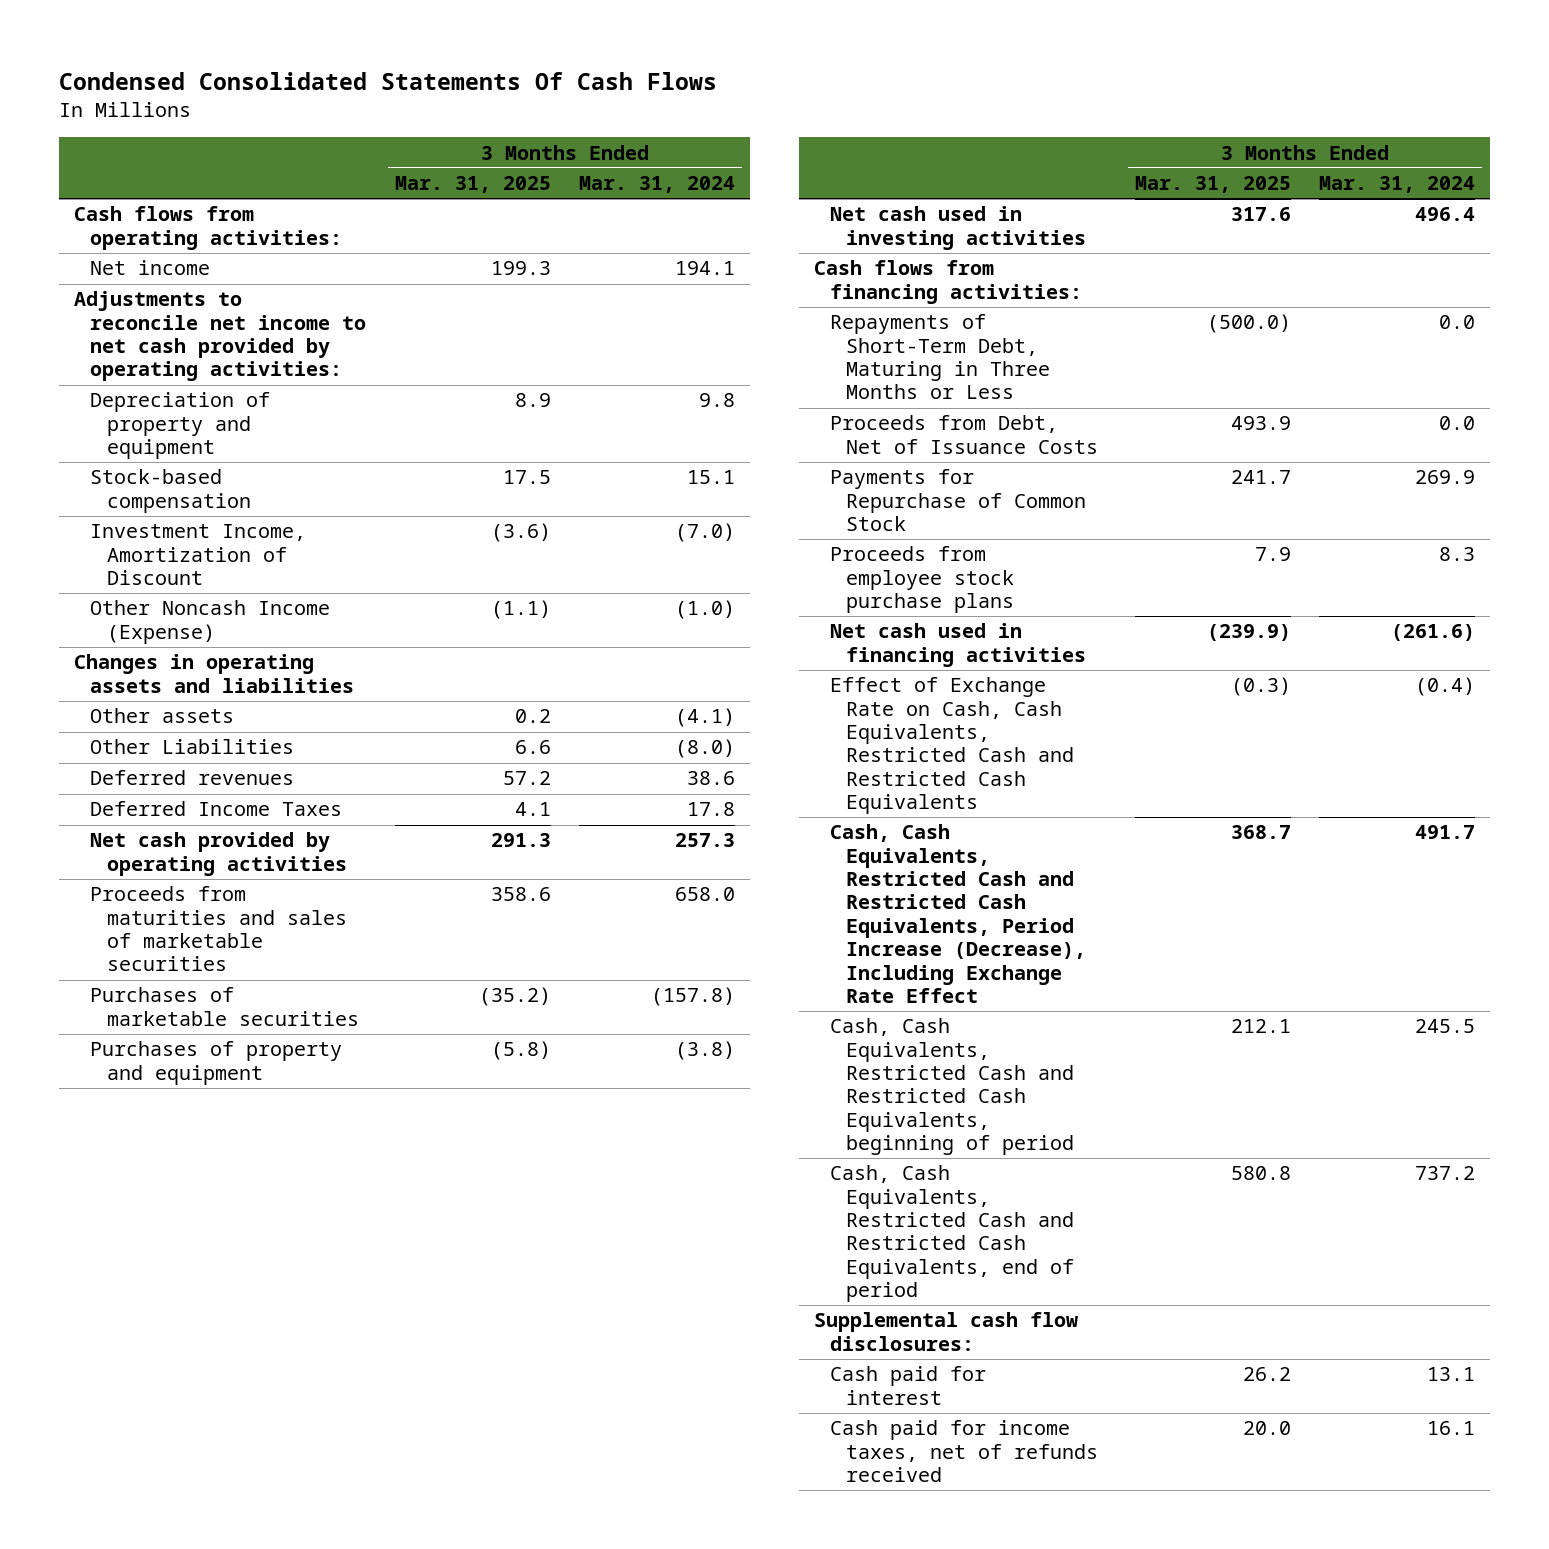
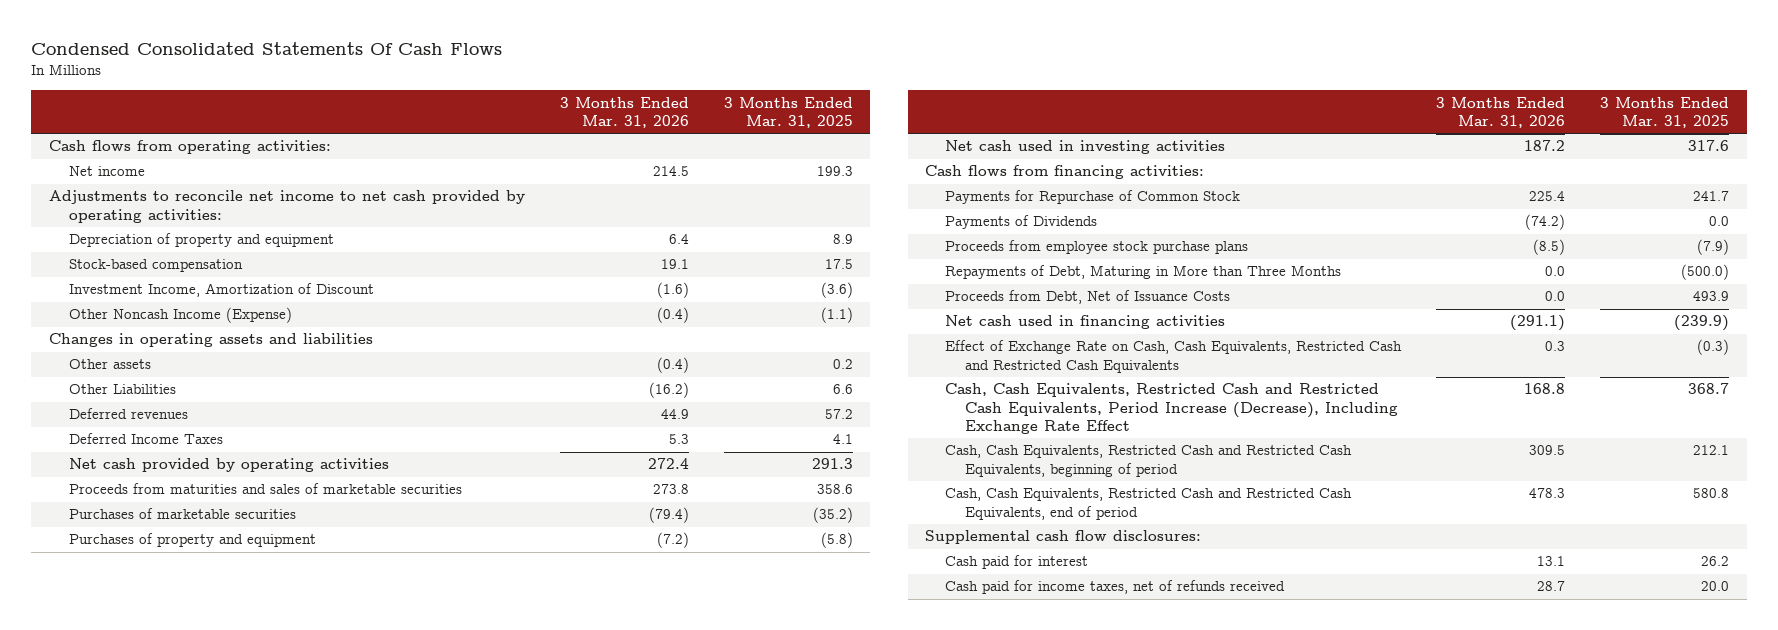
- | 3 Months Ended Mar. 31, 2025 | 3 Months Ended Mar. 31, 2024
+ | 3 Months Ended Mar. 31, 2026 | 3 Months Ended Mar. 31, 2025
- Repayments of Short-Term Debt, Maturing in Three Months or Less | (500.0) | 0.0
- Proceeds from employee stock purchase plans | 7.9 | 8.3
+ Payments of Dividends | (74.2) | 0.0
+ Proceeds from employee stock purchase plans | (8.5) | (7.9)
+ Repayments of Debt, Maturing in More than Three Months | 0.0 | (500.0)
moved down: Proceeds from Debt, Net of Issuance Costs | 0.0 | 493.9

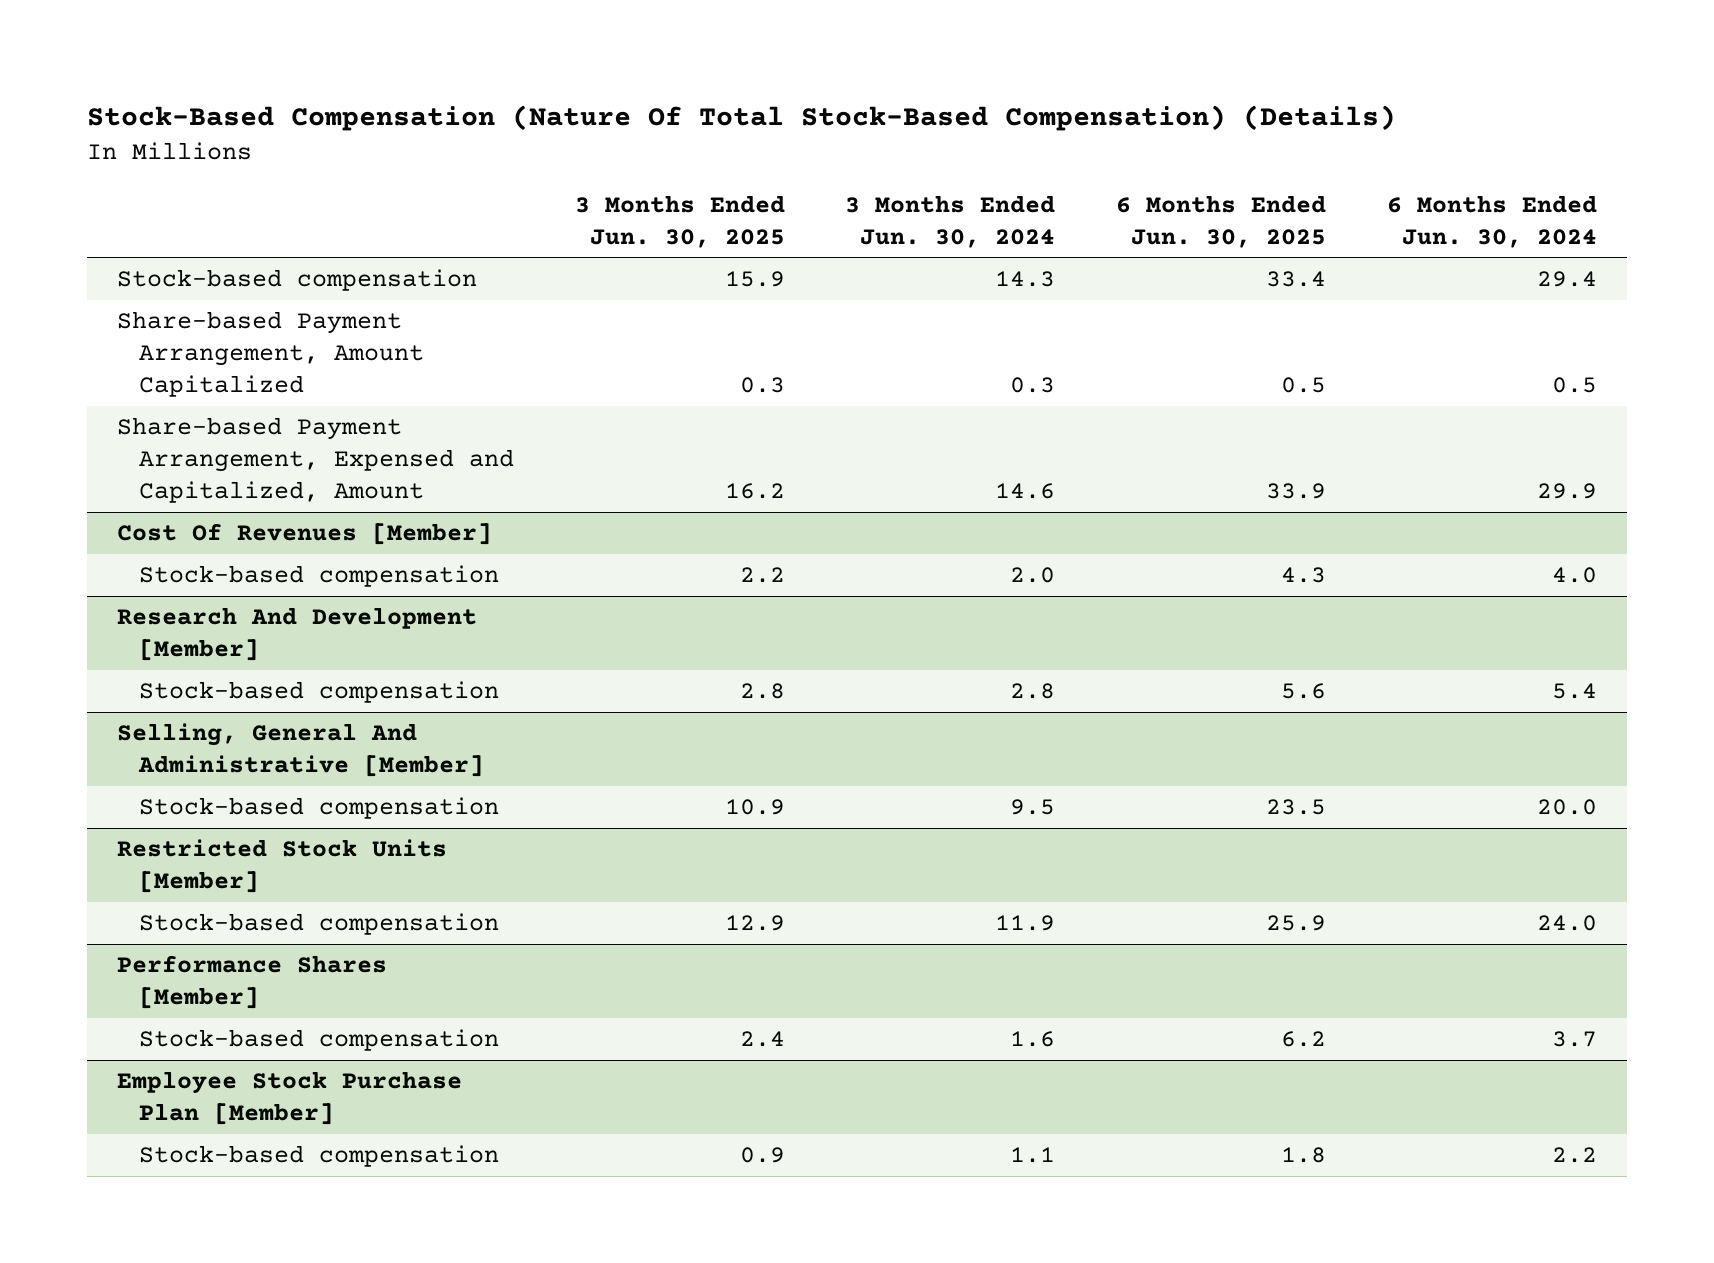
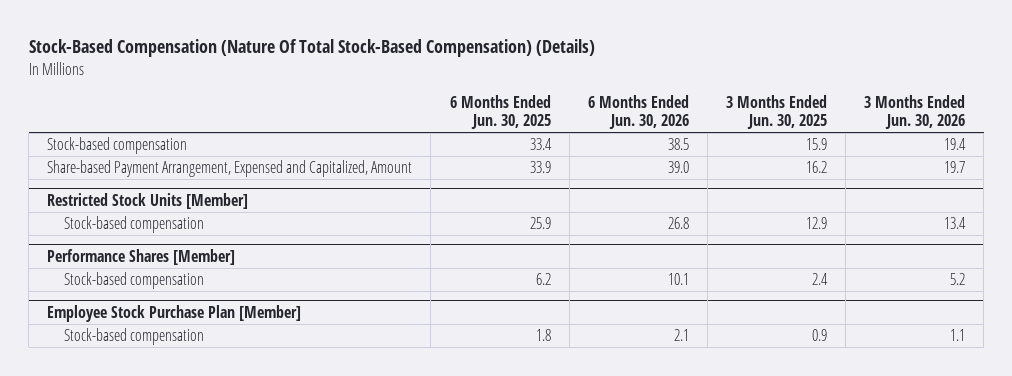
- | 3 Months Ended Jun. 30, 2025 | 3 Months Ended Jun. 30, 2024 | 6 Months Ended Jun. 30, 2025 | 6 Months Ended Jun. 30, 2024
+ | 6 Months Ended Jun. 30, 2025 | 6 Months Ended Jun. 30, 2026 | 3 Months Ended Jun. 30, 2025 | 3 Months Ended Jun. 30, 2026
- Share-based Payment Arrangement, Amount Capitalized | 0.3 | 0.3 | 0.5 | 0.5
- Cost Of Revenues [Member]
- Stock-based compensation | 2.2 | 2.0 | 4.3 | 4.0
- Research And Development [Member]
- Stock-based compensation | 2.8 | 2.8 | 5.6 | 5.4
- Selling, General And Administrative [Member]
- Stock-based compensation | 10.9 | 9.5 | 23.5 | 20.0

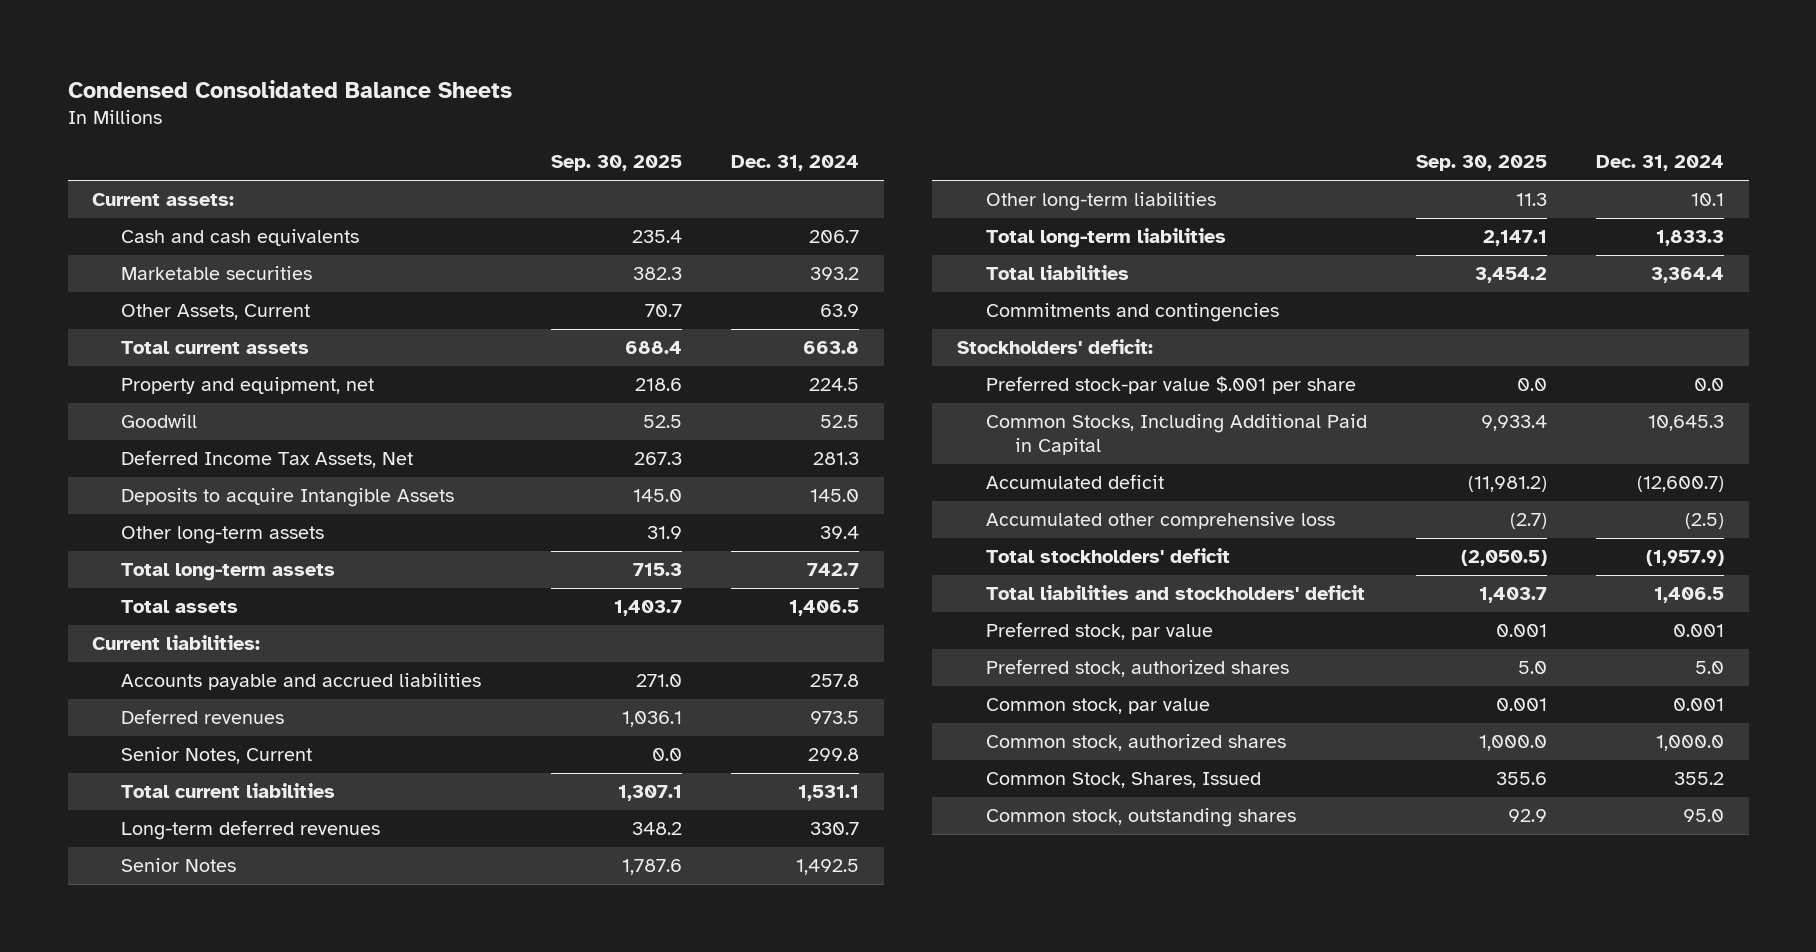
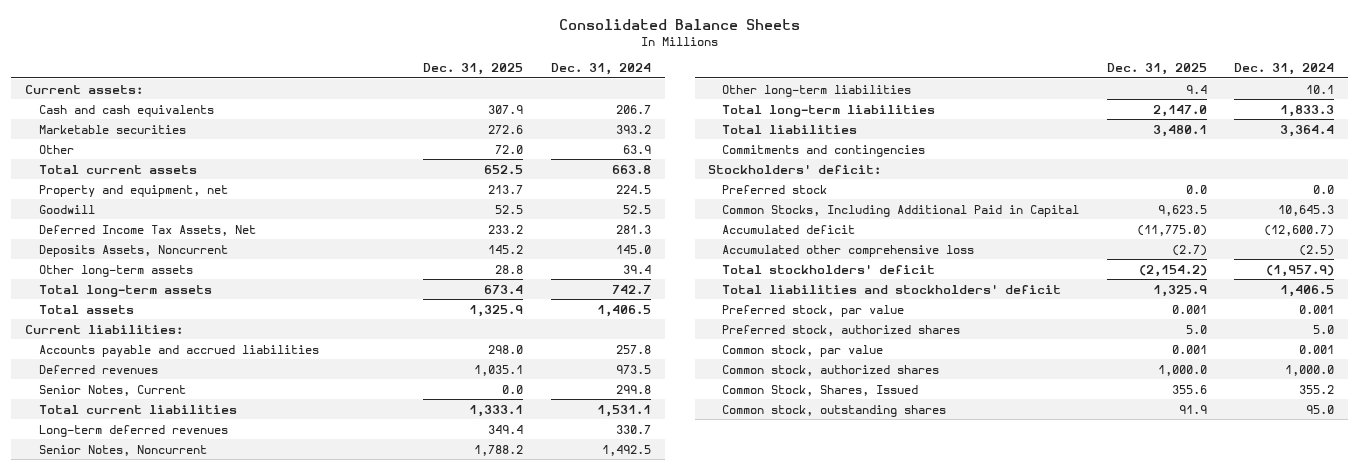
- Condensed Consolidated Balance Sheets
+ Consolidated Balance Sheets
- | Sep. 30, 2025 | Dec. 31, 2024
+ | Dec. 31, 2025 | Dec. 31, 2024
- Other Assets, Current | 70.7 | 63.9
+ Other | 72.0 | 63.9
- Deposits to acquire Intangible Assets | 145.0 | 145.0
+ Deposits Assets, Noncurrent | 145.2 | 145.0
- Senior Notes | 1,787.6 | 1,492.5
+ Senior Notes, Noncurrent | 1,788.2 | 1,492.5
- Preferred stock-par value $.001 per share | 0.0 | 0.0
+ Preferred stock | 0.0 | 0.0

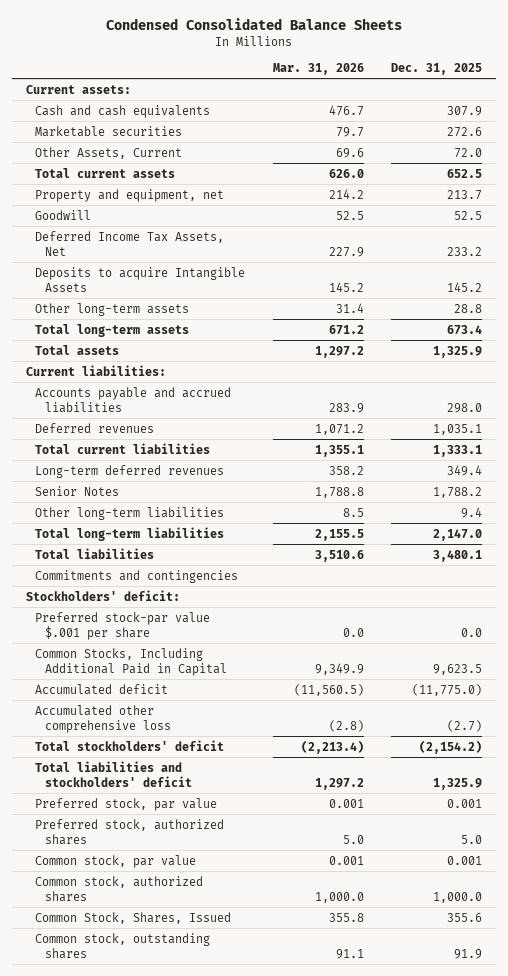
- Consolidated Balance Sheets
+ Condensed Consolidated Balance Sheets
- | Dec. 31, 2025 | Dec. 31, 2024
+ | Mar. 31, 2026 | Dec. 31, 2025
- Other | 72.0 | 63.9
+ Other Assets, Current | 69.6 | 72.0
- Deposits Assets, Noncurrent | 145.2 | 145.0
+ Deposits to acquire Intangible Assets | 145.2 | 145.2
- Senior Notes, Current | 0.0 | 299.8
- Senior Notes, Noncurrent | 1,788.2 | 1,492.5
+ Senior Notes | 1,788.8 | 1,788.2
- Preferred stock | 0.0 | 0.0
+ Preferred stock-par value $.001 per share | 0.0 | 0.0

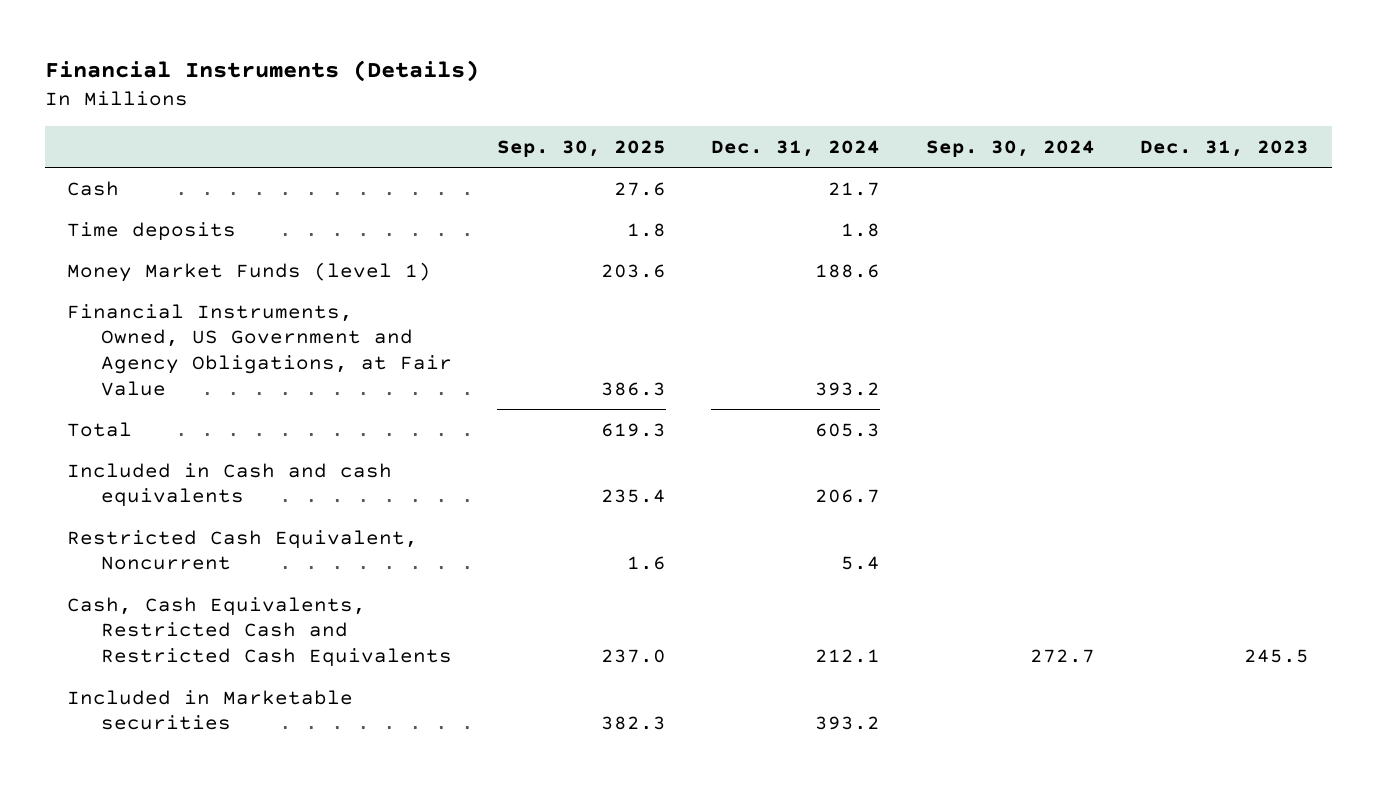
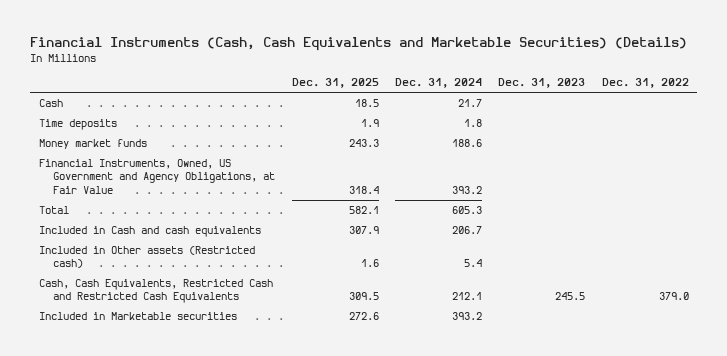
- Financial Instruments (Details)
+ Financial Instruments (Cash, Cash Equivalents and Marketable Securities) (Details)
- | Sep. 30, 2025 | Dec. 31, 2024 | Sep. 30, 2024 | Dec. 31, 2023
+ | Dec. 31, 2025 | Dec. 31, 2024 | Dec. 31, 2023 | Dec. 31, 2022
- Money Market Funds (level 1) | 203.6 | 188.6 | |
+ Money market funds | 243.3 | 188.6 | |
- Restricted Cash Equivalent, Noncurrent | 1.6 | 5.4 | |
+ Included in Other assets (Restricted cash) | 1.6 | 5.4 | |

